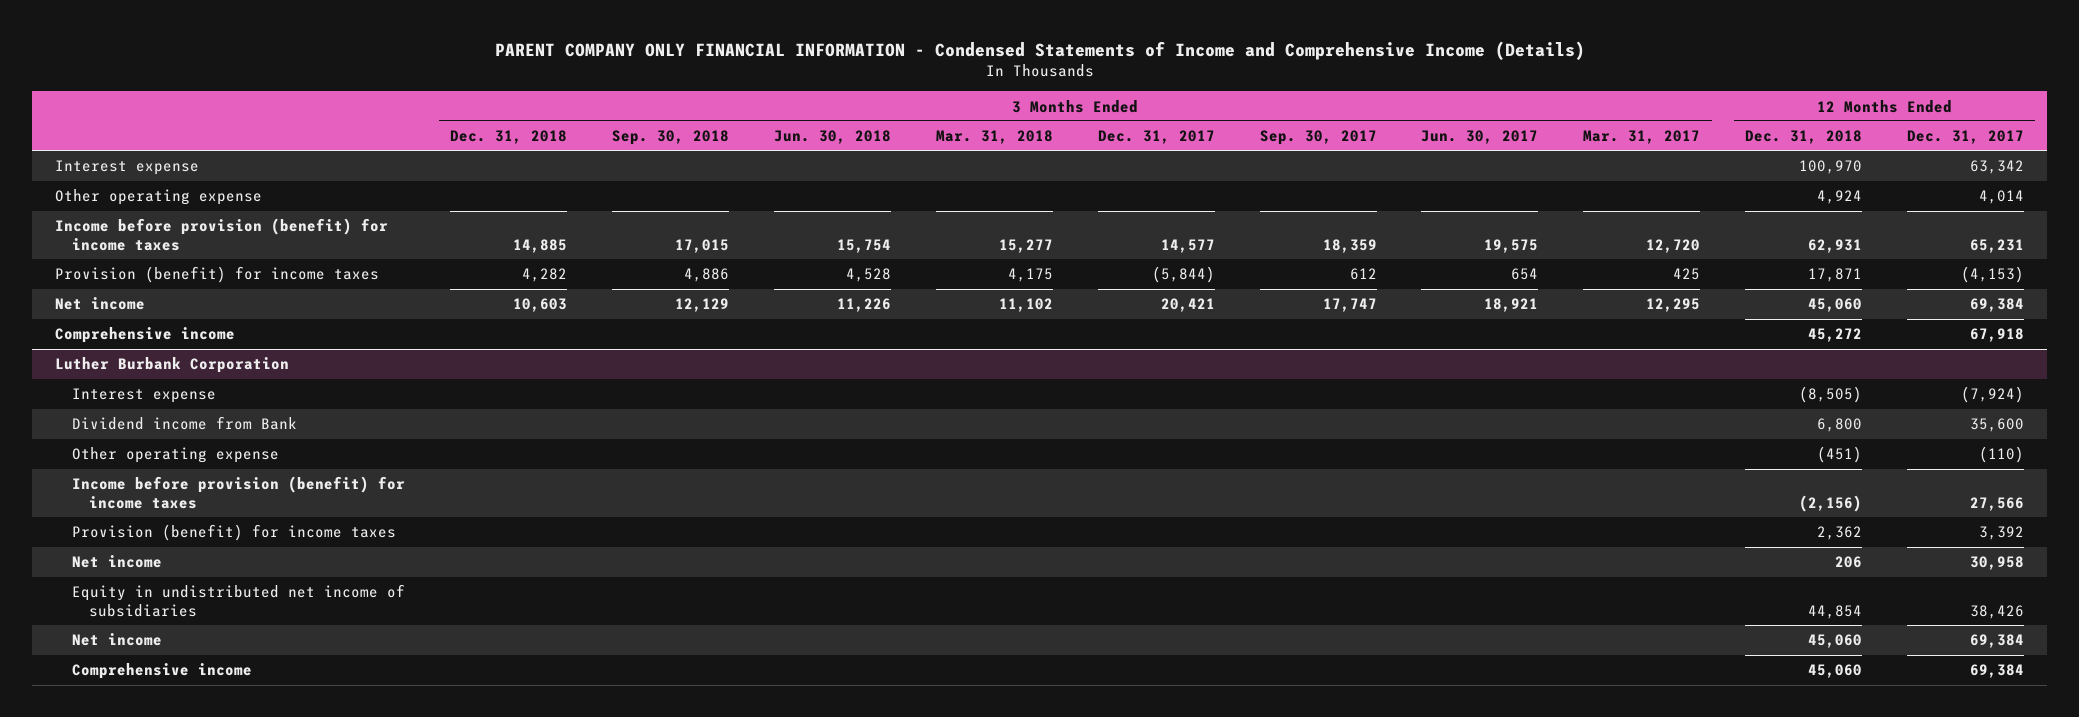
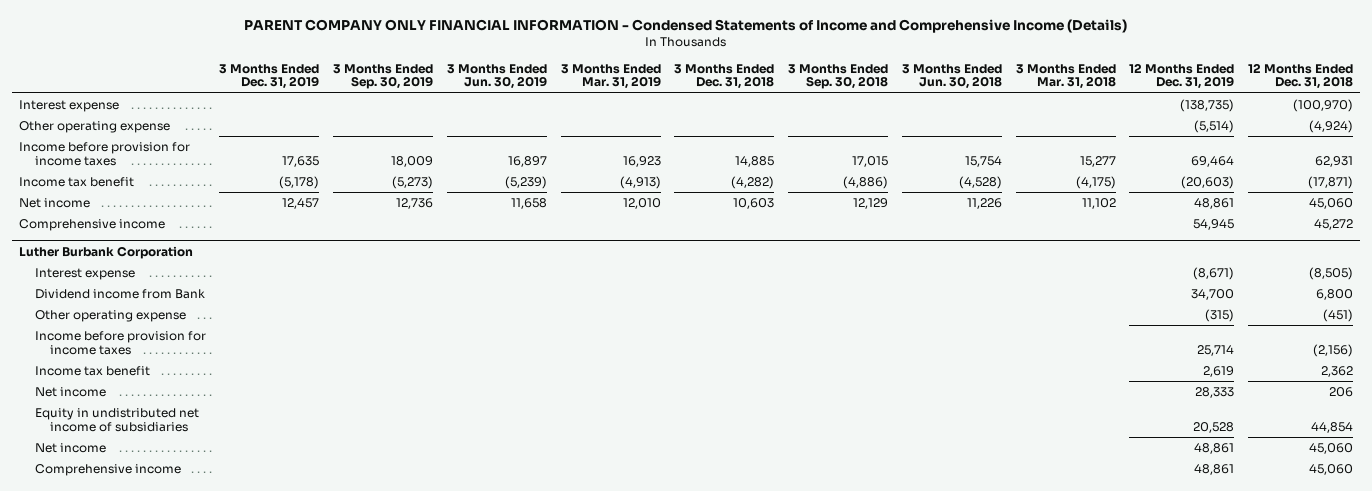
- | 3 Months Ended Dec. 31, 2018 | 3 Months Ended Sep. 30, 2018 | 3 Months Ended Jun. 30, 2018 | 3 Months Ended Mar. 31, 2018 | 3 Months Ended Dec. 31, 2017 | 3 Months Ended Sep. 30, 2017 | 3 Months Ended Jun. 30, 2017 | 3 Months Ended Mar. 31, 2017 | 12 Months Ended Dec. 31, 2018 | 12 Months Ended Dec. 31, 2017
+ | 3 Months Ended Dec. 31, 2019 | 3 Months Ended Sep. 30, 2019 | 3 Months Ended Jun. 30, 2019 | 3 Months Ended Mar. 31, 2019 | 3 Months Ended Dec. 31, 2018 | 3 Months Ended Sep. 30, 2018 | 3 Months Ended Jun. 30, 2018 | 3 Months Ended Mar. 31, 2018 | 12 Months Ended Dec. 31, 2019 | 12 Months Ended Dec. 31, 2018
- Interest expense | | | | | | | | | 100,970 | 63,342
- Other operating expense | | | | | | | | | 4,924 | 4,014
- Income before provision (benefit) for income taxes | 14,885 | 17,015 | 15,754 | 15,277 | 14,577 | 18,359 | 19,575 | 12,720 | 62,931 | 65,231
- Provision (benefit) for income taxes | 4,282 | 4,886 | 4,528 | 4,175 | (5,844) | 612 | 654 | 425 | 17,871 | (4,153)
+ Interest expense | | | | | | | | | (138,735) | (100,970)
+ Other operating expense | | | | | | | | | (5,514) | (4,924)
+ Income before provision for income taxes | 17,635 | 18,009 | 16,897 | 16,923 | 14,885 | 17,015 | 15,754 | 15,277 | 69,464 | 62,931
+ Income tax benefit | (5,178) | (5,273) | (5,239) | (4,913) | (4,282) | (4,886) | (4,528) | (4,175) | (20,603) | (17,871)
@ Luther Burbank Corporation
- Income before provision (benefit) for income taxes | | | | | | | | | (2,156) | 27,566
- Provision (benefit) for income taxes | | | | | | | | | 2,362 | 3,392
+ Income before provision for income taxes | | | | | | | | | 25,714 | (2,156)
+ Income tax benefit | | | | | | | | | 2,619 | 2,362

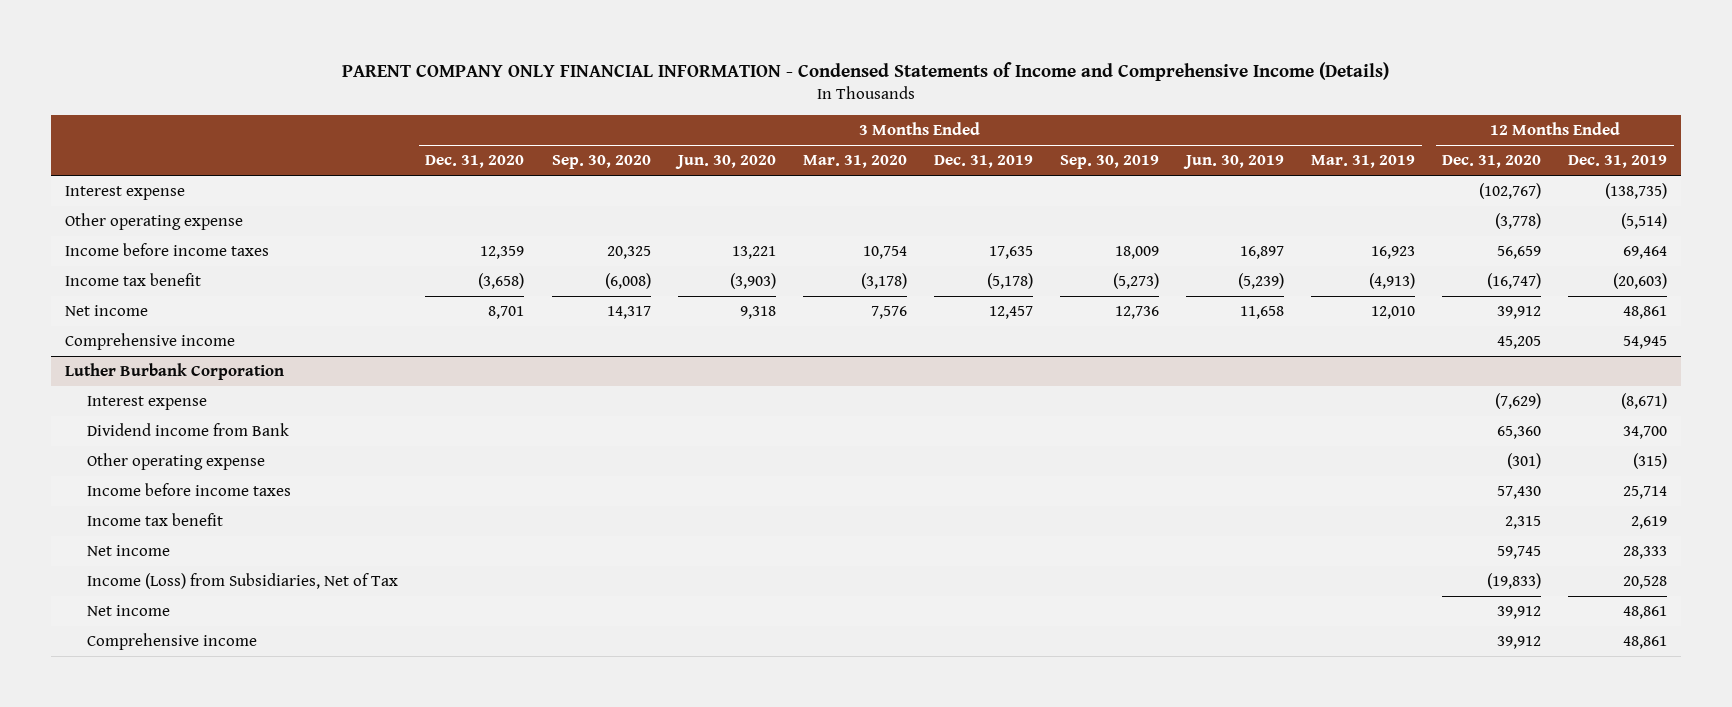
- | 3 Months Ended Dec. 31, 2019 | 3 Months Ended Sep. 30, 2019 | 3 Months Ended Jun. 30, 2019 | 3 Months Ended Mar. 31, 2019 | 3 Months Ended Dec. 31, 2018 | 3 Months Ended Sep. 30, 2018 | 3 Months Ended Jun. 30, 2018 | 3 Months Ended Mar. 31, 2018 | 12 Months Ended Dec. 31, 2019 | 12 Months Ended Dec. 31, 2018
+ | 3 Months Ended Dec. 31, 2020 | 3 Months Ended Sep. 30, 2020 | 3 Months Ended Jun. 30, 2020 | 3 Months Ended Mar. 31, 2020 | 3 Months Ended Dec. 31, 2019 | 3 Months Ended Sep. 30, 2019 | 3 Months Ended Jun. 30, 2019 | 3 Months Ended Mar. 31, 2019 | 12 Months Ended Dec. 31, 2020 | 12 Months Ended Dec. 31, 2019
- Income before provision for income taxes | 17,635 | 18,009 | 16,897 | 16,923 | 14,885 | 17,015 | 15,754 | 15,277 | 69,464 | 62,931
+ Income before income taxes | 12,359 | 20,325 | 13,221 | 10,754 | 17,635 | 18,009 | 16,897 | 16,923 | 56,659 | 69,464
@ Luther Burbank Corporation
- Income before provision for income taxes | | | | | | | | | 25,714 | (2,156)
+ Income before income taxes | | | | | | | | | 57,430 | 25,714
- Equity in undistributed net income of subsidiaries | | | | | | | | | 20,528 | 44,854
+ Income (Loss) from Subsidiaries, Net of Tax | | | | | | | | | (19,833) | 20,528

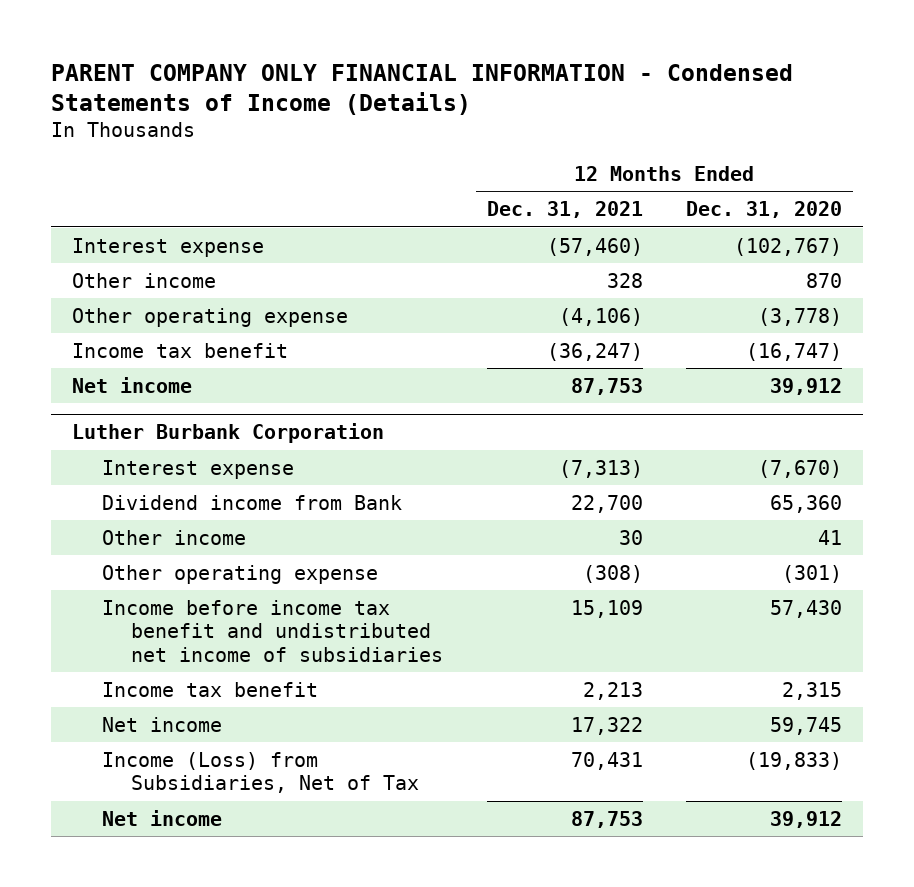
- PARENT COMPANY ONLY FINANCIAL INFORMATION - Condensed Statements of Income and Comprehensive Income (Details)
+ PARENT COMPANY ONLY FINANCIAL INFORMATION - Condensed Statements of Income (Details)
- | 3 Months Ended Dec. 31, 2020 | 3 Months Ended Sep. 30, 2020 | 3 Months Ended Jun. 30, 2020 | 3 Months Ended Mar. 31, 2020 | 3 Months Ended Dec. 31, 2019 | 3 Months Ended Sep. 30, 2019 | 3 Months Ended Jun. 30, 2019 | 3 Months Ended Mar. 31, 2019 | 12 Months Ended Dec. 31, 2020 | 12 Months Ended Dec. 31, 2019
+ | 12 Months Ended Dec. 31, 2021 | 12 Months Ended Dec. 31, 2020
+ Other income | 328 | 870
- Income before income taxes | 12,359 | 20,325 | 13,221 | 10,754 | 17,635 | 18,009 | 16,897 | 16,923 | 56,659 | 69,464
- Comprehensive income | | | | | | | | | 45,205 | 54,945
@ Luther Burbank Corporation
- Interest expense | | | | | | | | | (7,629) | (8,671)
+ Interest expense | (7,313) | (7,670)
+ Other income | 30 | 41
- Income before income taxes | | | | | | | | | 57,430 | 25,714
+ Income before income tax benefit and undistributed net income of subsidiaries | 15,109 | 57,430
- Comprehensive income | | | | | | | | | 39,912 | 48,861

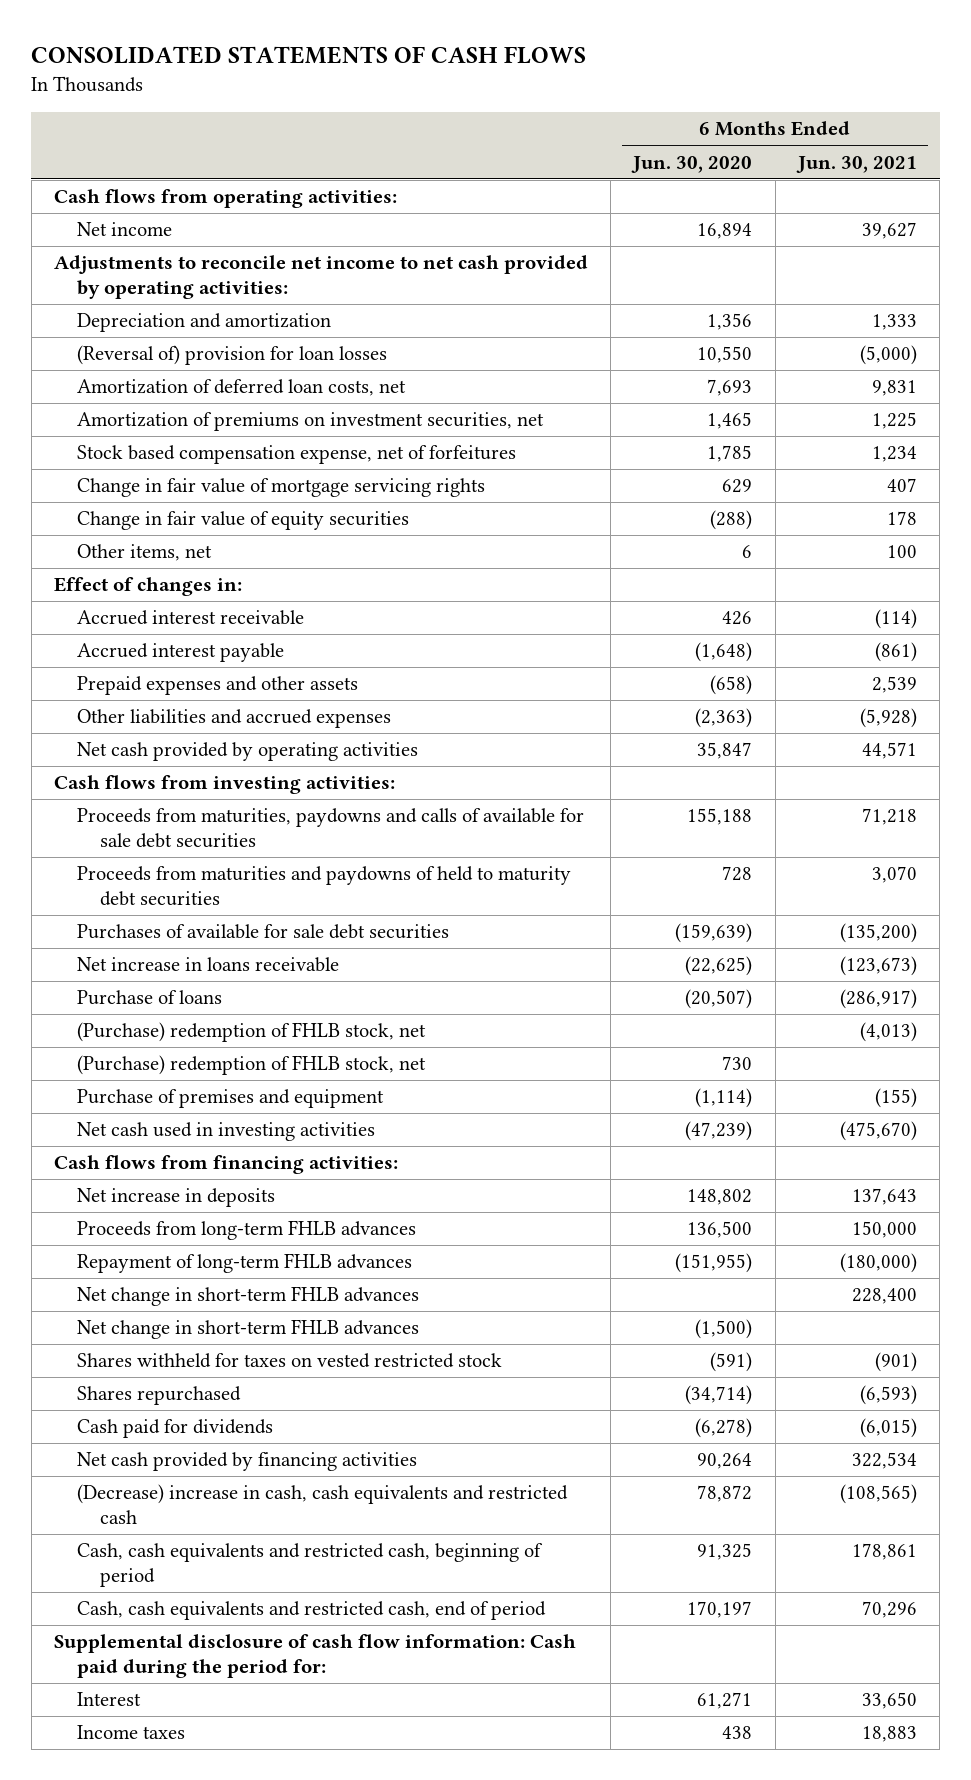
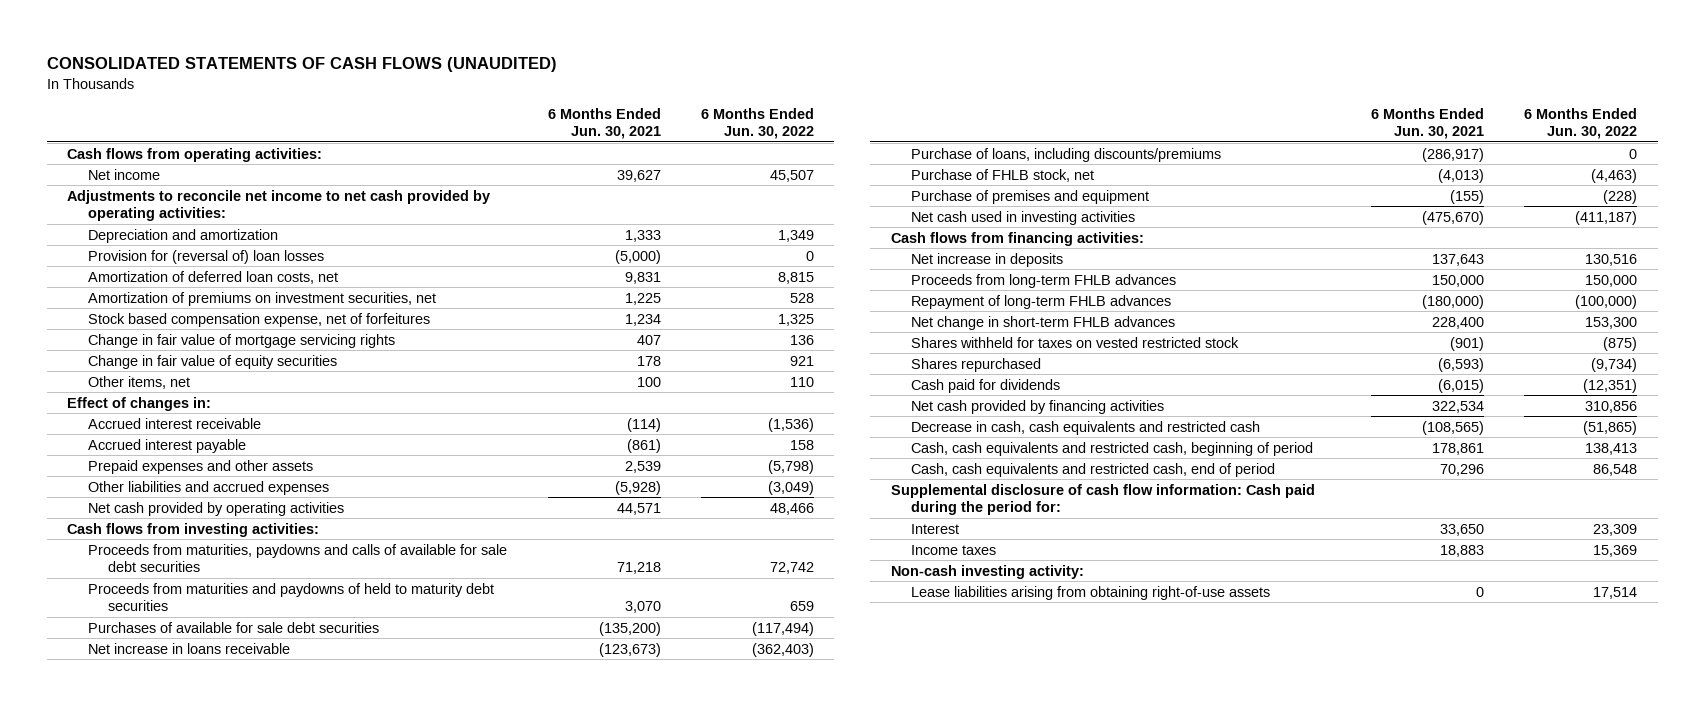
- CONSOLIDATED STATEMENTS OF CASH FLOWS
+ CONSOLIDATED STATEMENTS OF CASH FLOWS (UNAUDITED)
- | 6 Months Ended Jun. 30, 2020 | 6 Months Ended Jun. 30, 2021
+ | 6 Months Ended Jun. 30, 2021 | 6 Months Ended Jun. 30, 2022
- (Reversal of) provision for loan losses | 10,550 | (5,000)
+ Provision for (reversal of) loan losses | (5,000) | 0
- Purchase of loans | (20,507) | (286,917)
- (Purchase) redemption of FHLB stock, net | | (4,013)
- (Purchase) redemption of FHLB stock, net | 730 |
+ Purchase of loans, including discounts/premiums | (286,917) | 0
+ Purchase of FHLB stock, net | (4,013) | (4,463)
- Net change in short-term FHLB advances | (1,500) |
- (Decrease) increase in cash, cash equivalents and restricted cash | 78,872 | (108,565)
+ Decrease in cash, cash equivalents and restricted cash | (108,565) | (51,865)
+ Non-cash investing activity:
+ Lease liabilities arising from obtaining right-of-use assets | 0 | 17,514

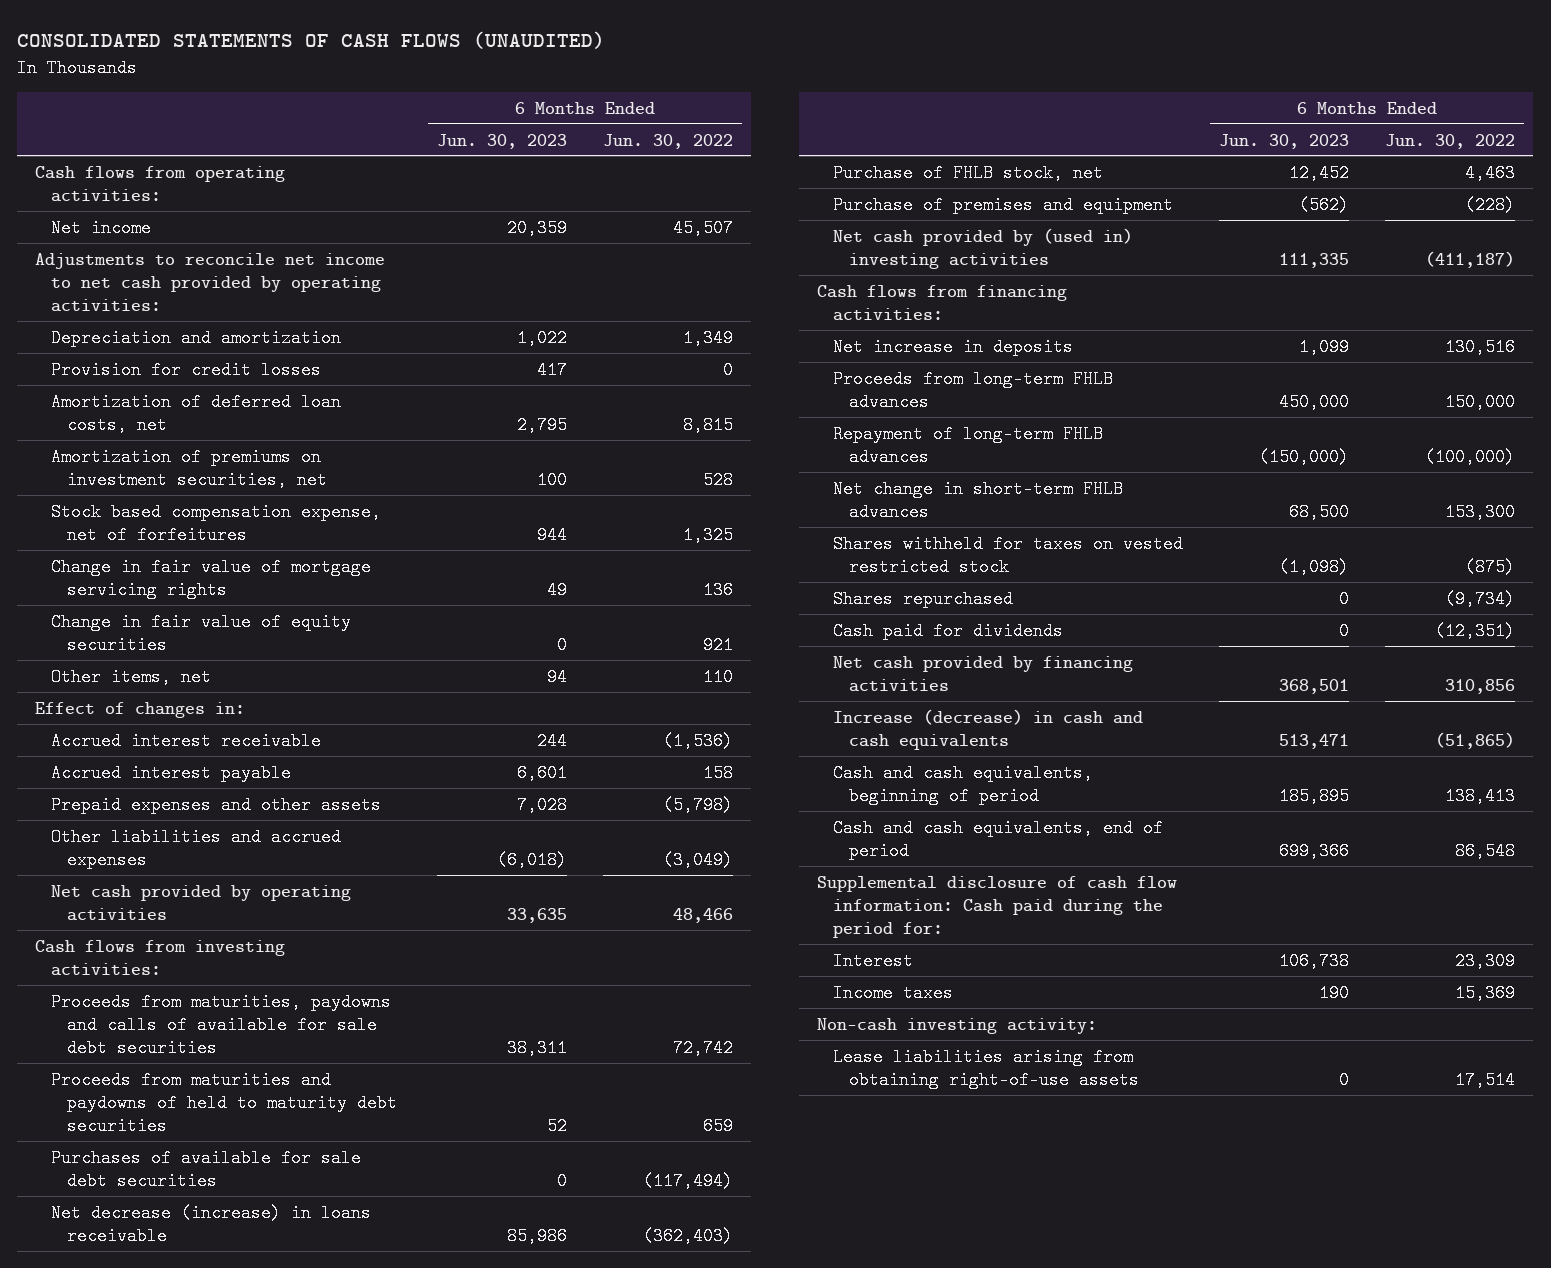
- | 6 Months Ended Jun. 30, 2021 | 6 Months Ended Jun. 30, 2022
+ | 6 Months Ended Jun. 30, 2023 | 6 Months Ended Jun. 30, 2022
- Provision for (reversal of) loan losses | (5,000) | 0
+ Provision for credit losses | 417 | 0
- Net increase in loans receivable | (123,673) | (362,403)
- Purchase of loans, including discounts/premiums | (286,917) | 0
- Purchase of FHLB stock, net | (4,013) | (4,463)
+ Net decrease (increase) in loans receivable | 85,986 | (362,403)
+ Purchase of FHLB stock, net | 12,452 | 4,463
- Net cash used in investing activities | (475,670) | (411,187)
+ Net cash provided by (used in) investing activities | 111,335 | (411,187)
- Decrease in cash, cash equivalents and restricted cash | (108,565) | (51,865)
- Cash, cash equivalents and restricted cash, beginning of period | 178,861 | 138,413
- Cash, cash equivalents and restricted cash, end of period | 70,296 | 86,548
+ Increase (decrease) in cash and cash equivalents | 513,471 | (51,865)
+ Cash and cash equivalents, beginning of period | 185,895 | 138,413
+ Cash and cash equivalents, end of period | 699,366 | 86,548

